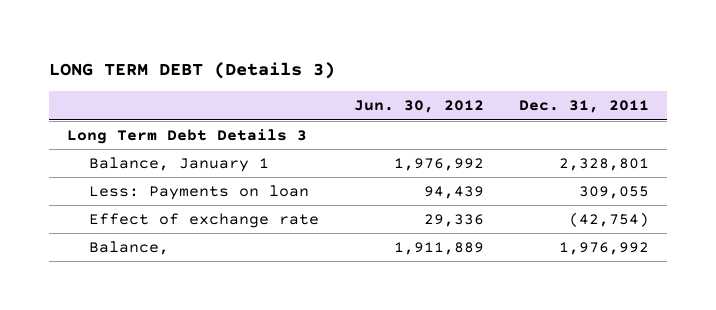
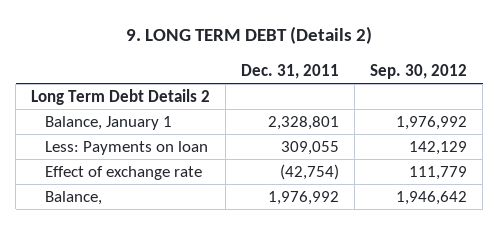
- LONG TERM DEBT (Details 3)
+ 9. LONG TERM DEBT (Details 2)
- | Jun. 30, 2012 | Dec. 31, 2011
+ | Dec. 31, 2011 | Sep. 30, 2012
- Long Term Debt Details 3
+ Long Term Debt Details 2

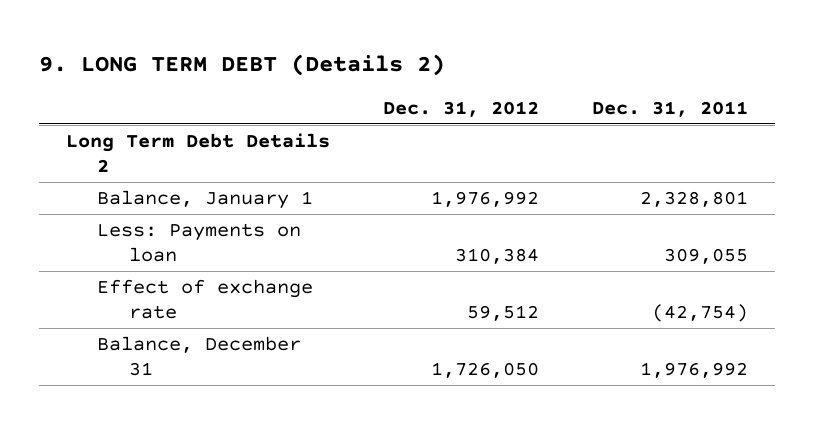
- | Dec. 31, 2011 | Sep. 30, 2012
+ | Dec. 31, 2012 | Dec. 31, 2011
- Balance, | 1,976,992 | 1,946,642
+ Balance, December 31 | 1,726,050 | 1,976,992

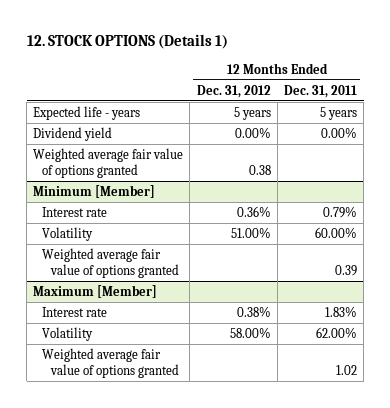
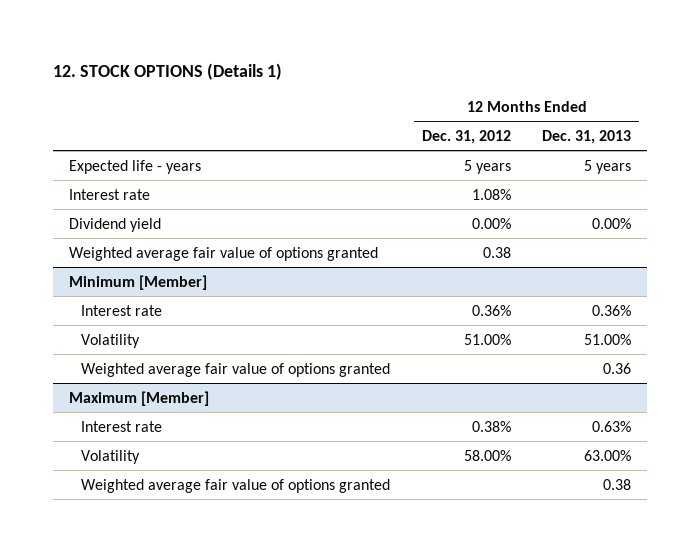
- | 12 Months Ended Dec. 31, 2012 | 12 Months Ended Dec. 31, 2011
+ | 12 Months Ended Dec. 31, 2012 | 12 Months Ended Dec. 31, 2013
+ Interest rate | 1.08% |

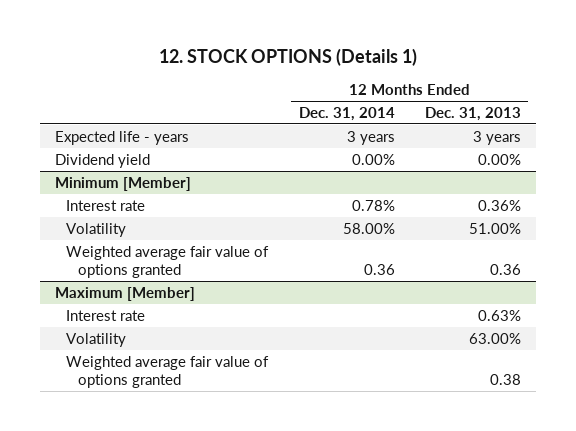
- | 12 Months Ended Dec. 31, 2012 | 12 Months Ended Dec. 31, 2013
+ | 12 Months Ended Dec. 31, 2014 | 12 Months Ended Dec. 31, 2013
- Expected life - years | 5 years | 5 years
- Interest rate | 1.08% |
+ Expected life - years | 3 years | 3 years
- Weighted average fair value of options granted | 0.38 |

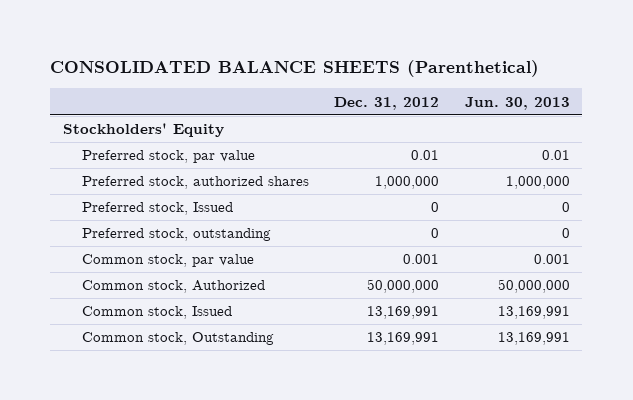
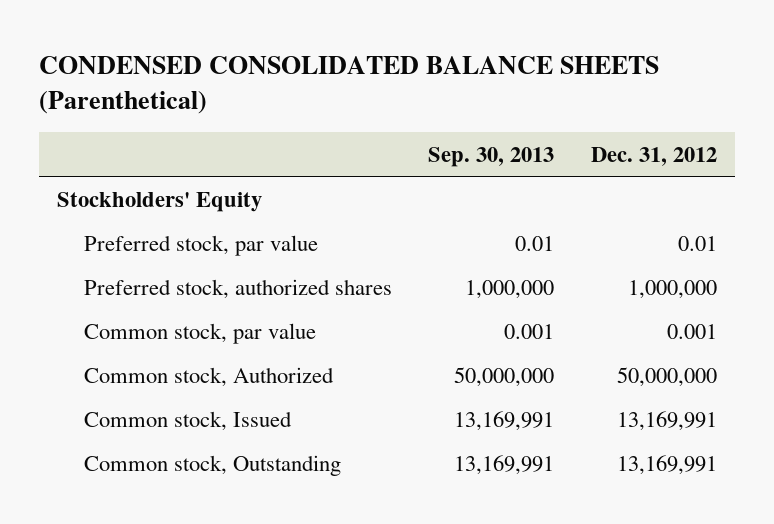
- CONSOLIDATED BALANCE SHEETS (Parenthetical)
+ CONDENSED CONSOLIDATED BALANCE SHEETS (Parenthetical)
- | Dec. 31, 2012 | Jun. 30, 2013
+ | Sep. 30, 2013 | Dec. 31, 2012
- Preferred stock, Issued | 0 | 0
- Preferred stock, outstanding | 0 | 0

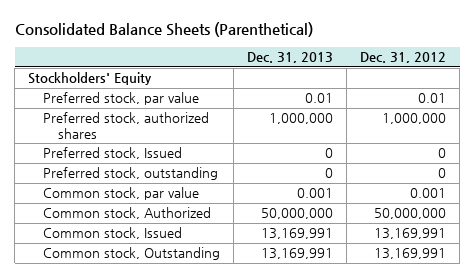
- CONDENSED CONSOLIDATED BALANCE SHEETS (Parenthetical)
+ Consolidated Balance Sheets (Parenthetical)
- | Sep. 30, 2013 | Dec. 31, 2012
+ | Dec. 31, 2013 | Dec. 31, 2012
+ Preferred stock, Issued | 0 | 0
+ Preferred stock, outstanding | 0 | 0

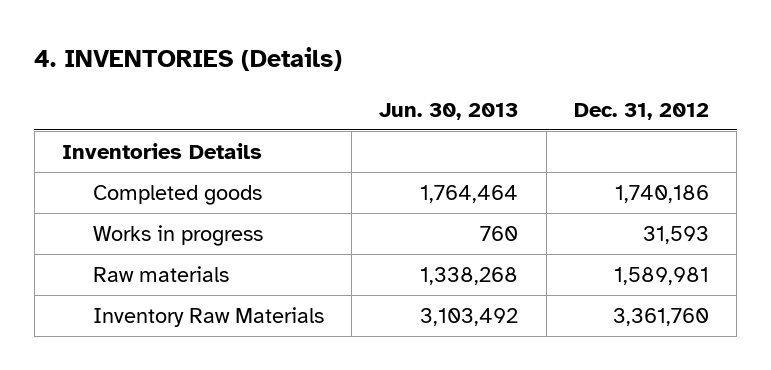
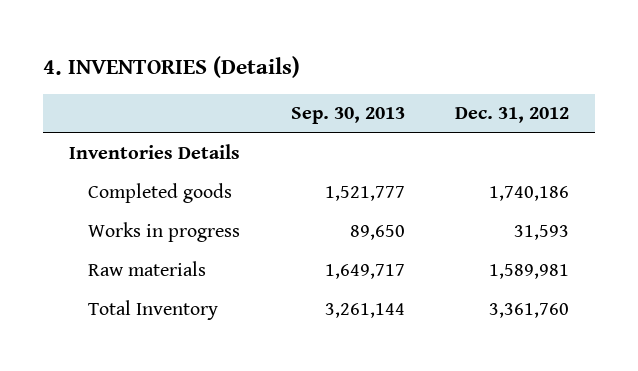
- | Jun. 30, 2013 | Dec. 31, 2012
+ | Sep. 30, 2013 | Dec. 31, 2012
- Inventory Raw Materials | 3,103,492 | 3,361,760
+ Total Inventory | 3,261,144 | 3,361,760

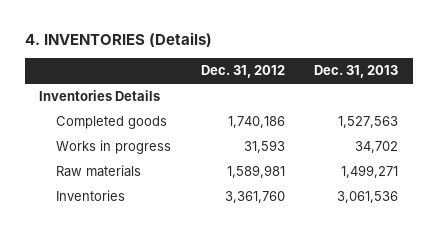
- | Sep. 30, 2013 | Dec. 31, 2012
+ | Dec. 31, 2012 | Dec. 31, 2013
- Total Inventory | 3,261,144 | 3,361,760
+ Inventories | 3,361,760 | 3,061,536

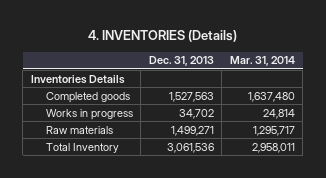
- | Dec. 31, 2012 | Dec. 31, 2013
+ | Dec. 31, 2013 | Mar. 31, 2014
- Inventories | 3,361,760 | 3,061,536
+ Total Inventory | 3,061,536 | 2,958,011

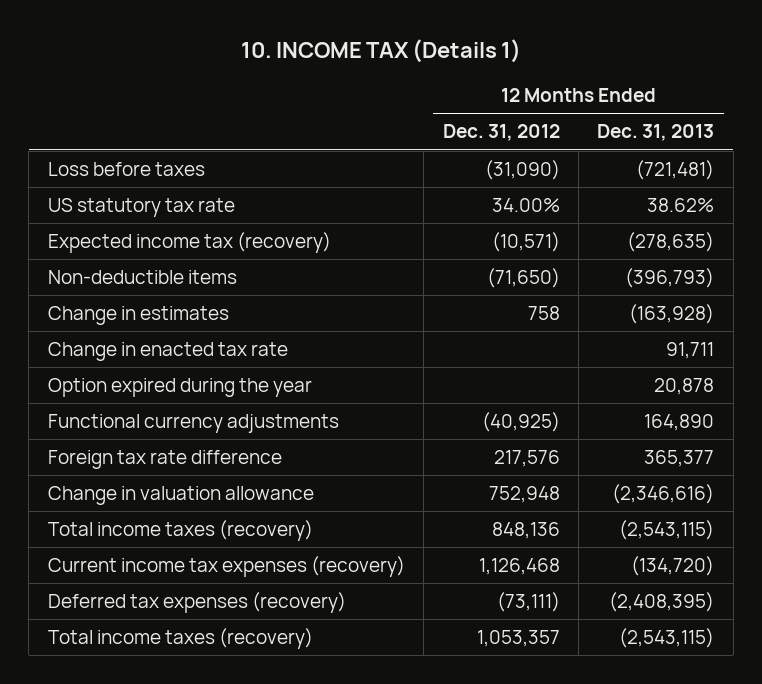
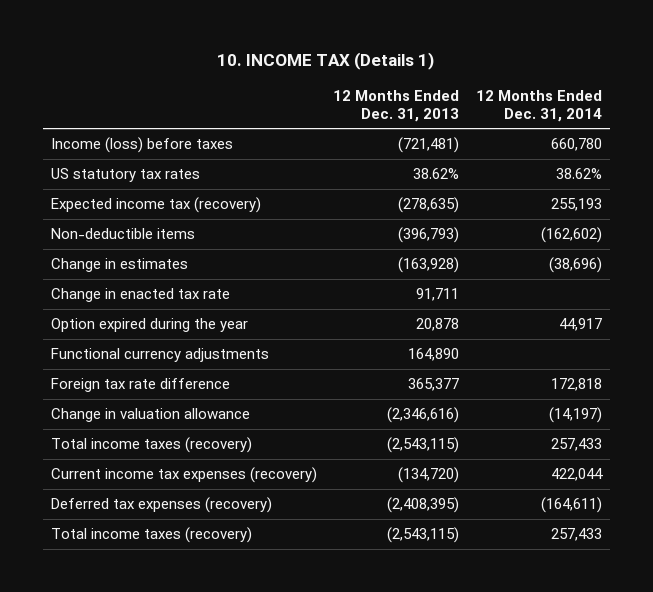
- | 12 Months Ended Dec. 31, 2012 | 12 Months Ended Dec. 31, 2013
+ | 12 Months Ended Dec. 31, 2013 | 12 Months Ended Dec. 31, 2014
- Loss before taxes | (31,090) | (721,481)
- US statutory tax rate | 34.00% | 38.62%
+ Income (loss) before taxes | (721,481) | 660,780
+ US statutory tax rates | 38.62% | 38.62%

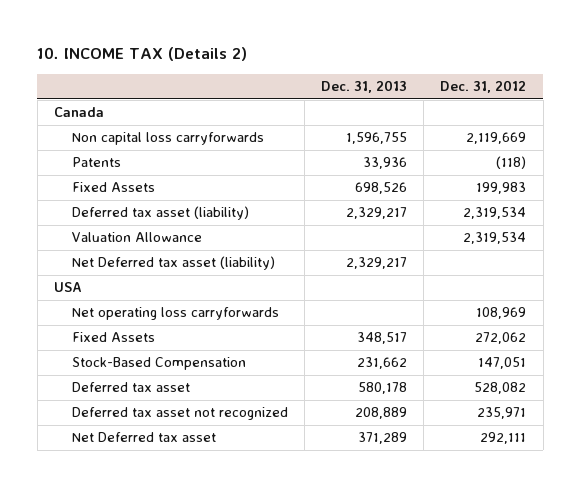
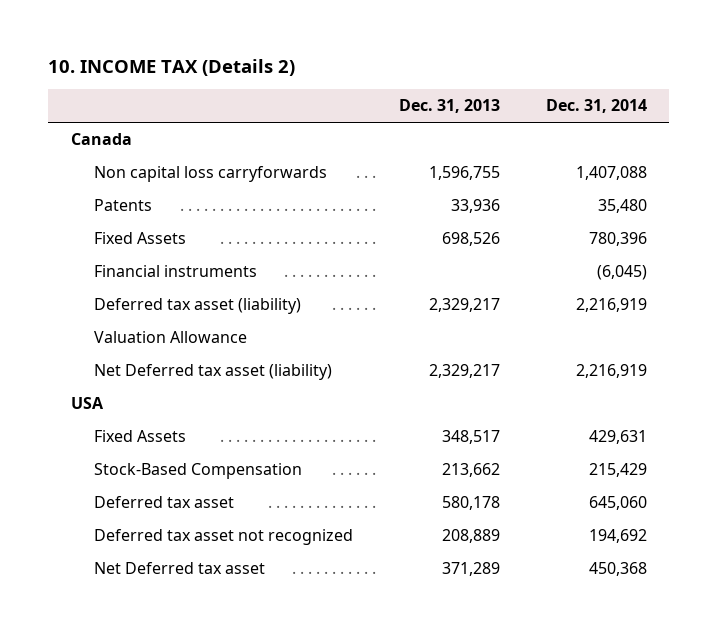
- | Dec. 31, 2013 | Dec. 31, 2012
+ | Dec. 31, 2013 | Dec. 31, 2014
+ Financial instruments | | (6,045)
- Net operating loss carryforwards | | 108,969
- Stock-Based Compensation | 231,662 | 147,051
+ Stock-Based Compensation | 213,662 | 215,429

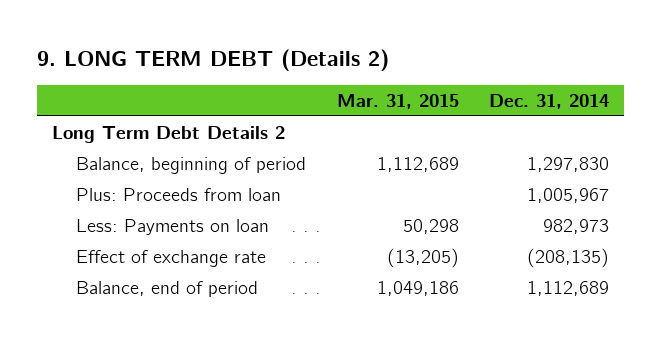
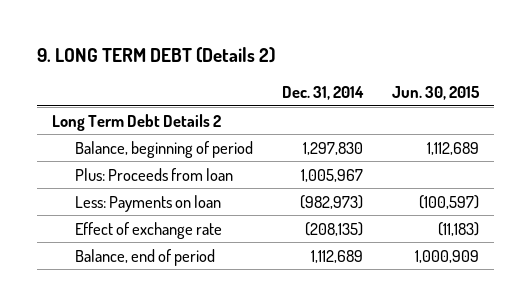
- | Mar. 31, 2015 | Dec. 31, 2014
+ | Dec. 31, 2014 | Jun. 30, 2015
- Less: Payments on loan | 50,298 | 982,973
+ Less: Payments on loan | (982,973) | (100,597)

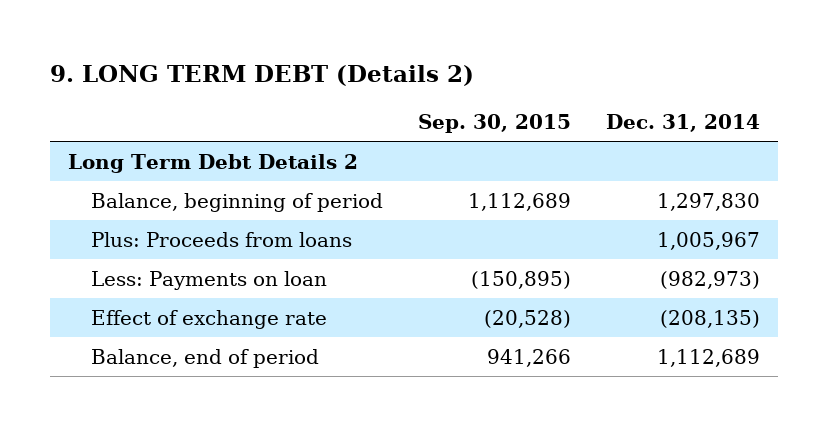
- | Dec. 31, 2014 | Jun. 30, 2015
+ | Sep. 30, 2015 | Dec. 31, 2014
- Plus: Proceeds from loan | 1,005,967 |
+ Plus: Proceeds from loans | | 1,005,967

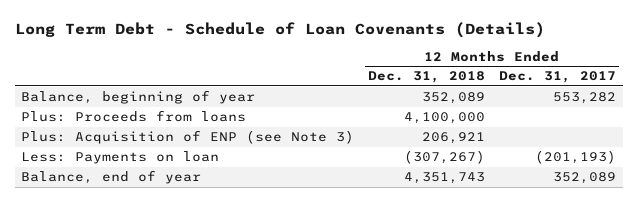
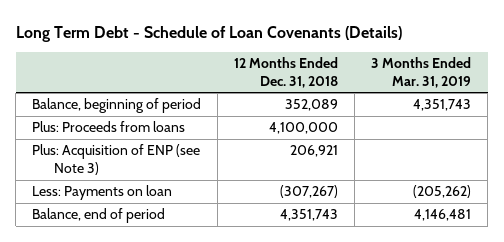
- | 12 Months Ended Dec. 31, 2018 | 12 Months Ended Dec. 31, 2017
+ | 12 Months Ended Dec. 31, 2018 | 3 Months Ended Mar. 31, 2019
- Balance, beginning of year | 352,089 | 553,282
+ Balance, beginning of period | 352,089 | 4,351,743
- Balance, end of year | 4,351,743 | 352,089
+ Balance, end of period | 4,351,743 | 4,146,481

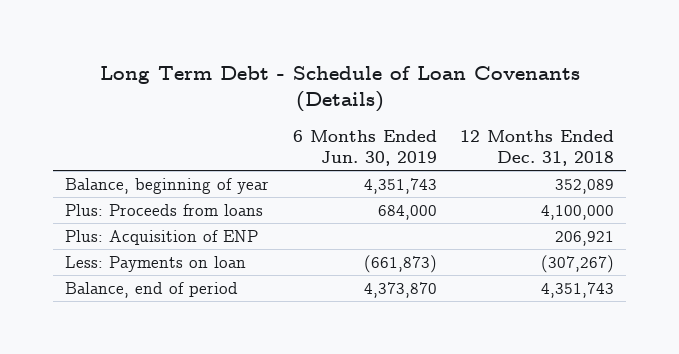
- | 12 Months Ended Dec. 31, 2018 | 3 Months Ended Mar. 31, 2019
+ | 6 Months Ended Jun. 30, 2019 | 12 Months Ended Dec. 31, 2018
- Balance, beginning of period | 352,089 | 4,351,743
+ Balance, beginning of year | 4,351,743 | 352,089
- Plus: Acquisition of ENP (see Note 3) | 206,921 |
+ Plus: Acquisition of ENP | | 206,921

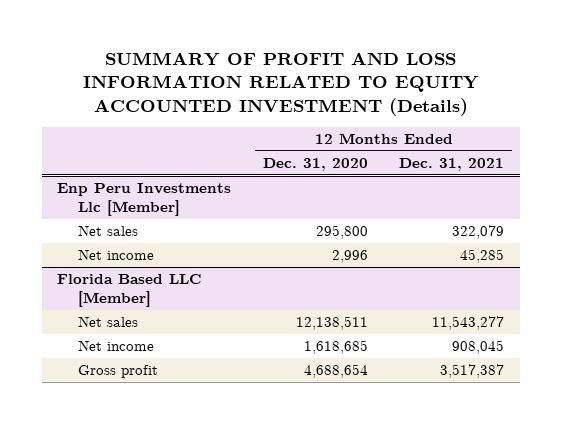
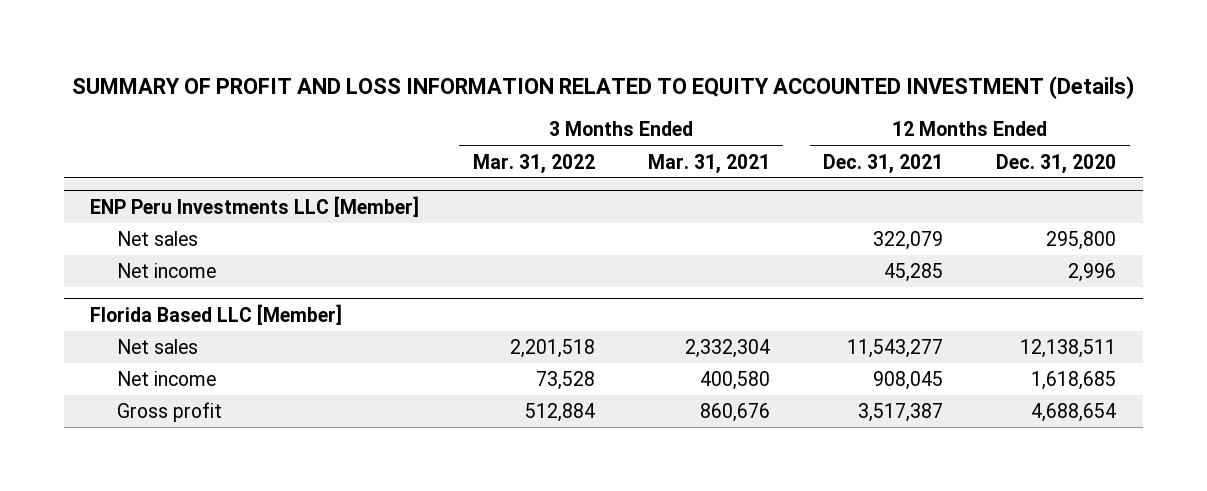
- | 12 Months Ended Dec. 31, 2020 | 12 Months Ended Dec. 31, 2021
+ | 3 Months Ended Mar. 31, 2022 | 3 Months Ended Mar. 31, 2021 | 12 Months Ended Dec. 31, 2021 | 12 Months Ended Dec. 31, 2020
- Enp Peru Investments Llc [Member]
+ ENP Peru Investments LLC [Member]

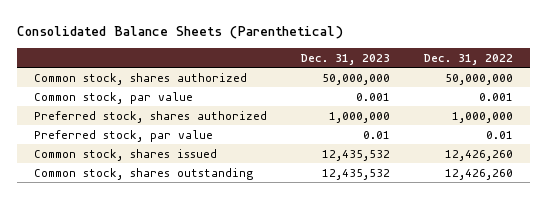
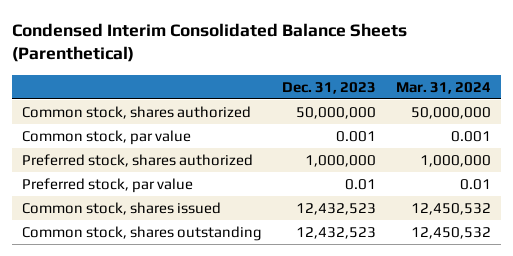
- Consolidated Balance Sheets (Parenthetical)
+ Condensed Interim Consolidated Balance Sheets (Parenthetical)
- | Dec. 31, 2023 | Dec. 31, 2022
+ | Dec. 31, 2023 | Mar. 31, 2024
- Common stock, shares issued | 12,435,532 | 12,426,260
- Common stock, shares outstanding | 12,435,532 | 12,426,260
+ Common stock, shares issued | 12,432,523 | 12,450,532
+ Common stock, shares outstanding | 12,432,523 | 12,450,532

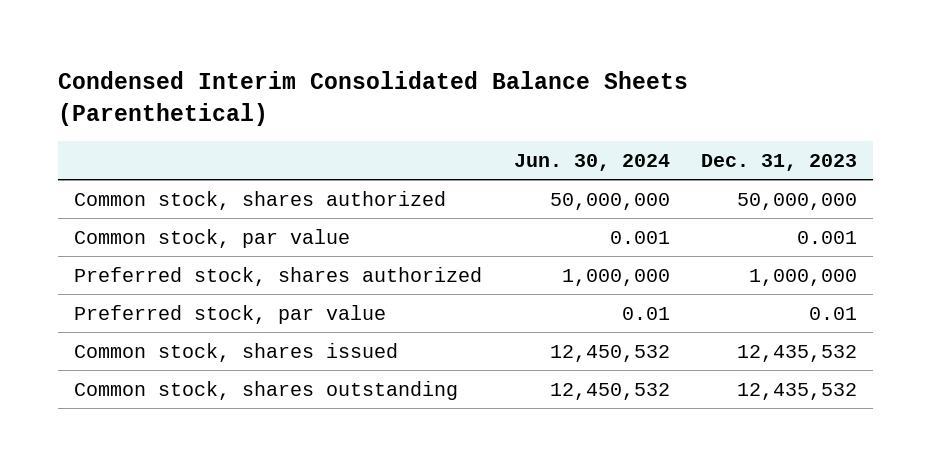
- | Dec. 31, 2023 | Mar. 31, 2024
+ | Jun. 30, 2024 | Dec. 31, 2023
- Common stock, shares issued | 12,432,523 | 12,450,532
- Common stock, shares outstanding | 12,432,523 | 12,450,532
+ Common stock, shares issued | 12,450,532 | 12,435,532
+ Common stock, shares outstanding | 12,450,532 | 12,435,532

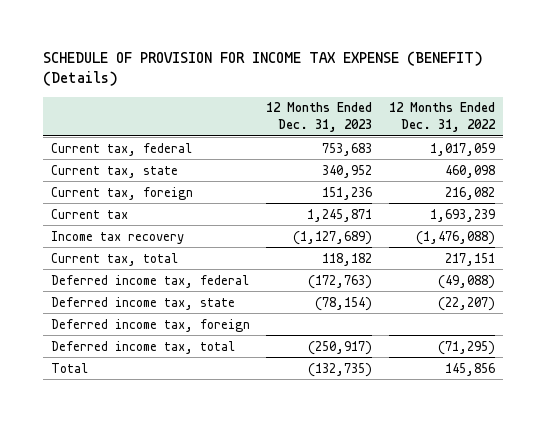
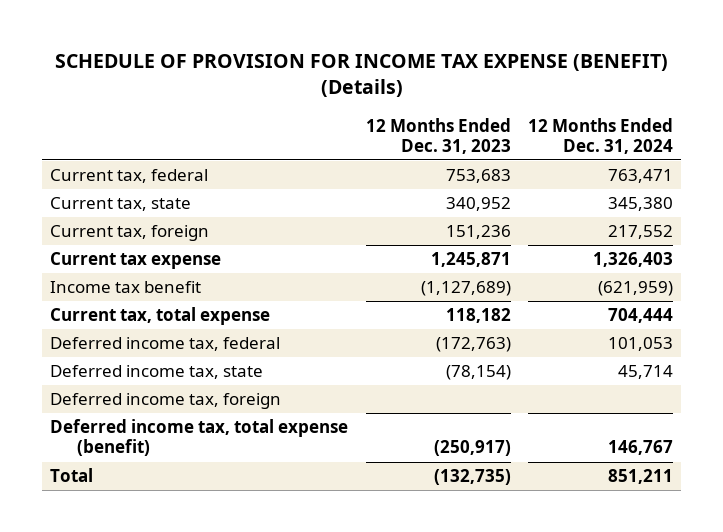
- | 12 Months Ended Dec. 31, 2023 | 12 Months Ended Dec. 31, 2022
+ | 12 Months Ended Dec. 31, 2023 | 12 Months Ended Dec. 31, 2024
- Current tax | 1,245,871 | 1,693,239
- Income tax recovery | (1,127,689) | (1,476,088)
- Current tax, total | 118,182 | 217,151
+ Current tax expense | 1,245,871 | 1,326,403
+ Income tax benefit | (1,127,689) | (621,959)
+ Current tax, total expense | 118,182 | 704,444
- Deferred income tax, total | (250,917) | (71,295)
+ Deferred income tax, total expense (benefit) | (250,917) | 146,767

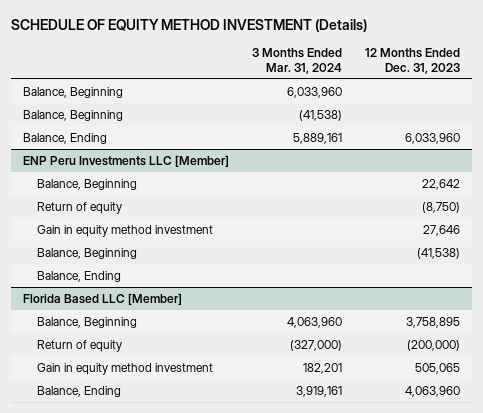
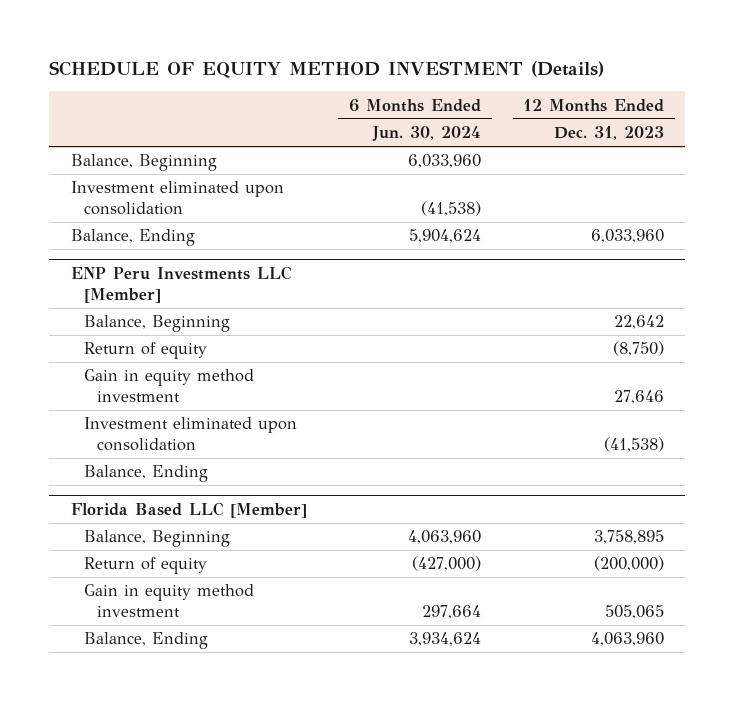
- | 3 Months Ended Mar. 31, 2024 | 12 Months Ended Dec. 31, 2023
+ | 6 Months Ended Jun. 30, 2024 | 12 Months Ended Dec. 31, 2023
- Balance, Beginning | (41,538) |
+ Investment eliminated upon consolidation | (41,538) |
@ ENP Peru Investments LLC [Member]
- Balance, Beginning | | (41,538)
+ Investment eliminated upon consolidation | | (41,538)

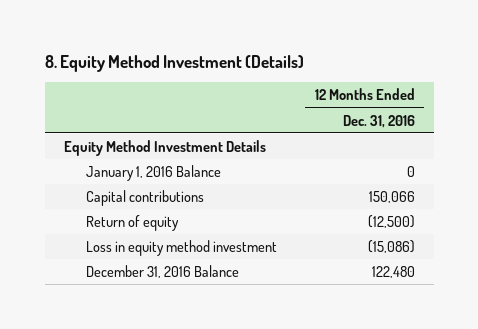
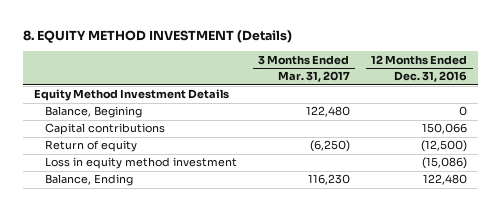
- 8. Equity Method Investment (Details)
+ 8. EQUITY METHOD INVESTMENT (Details)
- | 12 Months Ended Dec. 31, 2016
+ | 3 Months Ended Mar. 31, 2017 | 12 Months Ended Dec. 31, 2016
- January 1, 2016 Balance | 0
+ Balance, Begining | 122,480 | 0
- December 31, 2016 Balance | 122,480
+ Balance, Ending | 116,230 | 122,480

